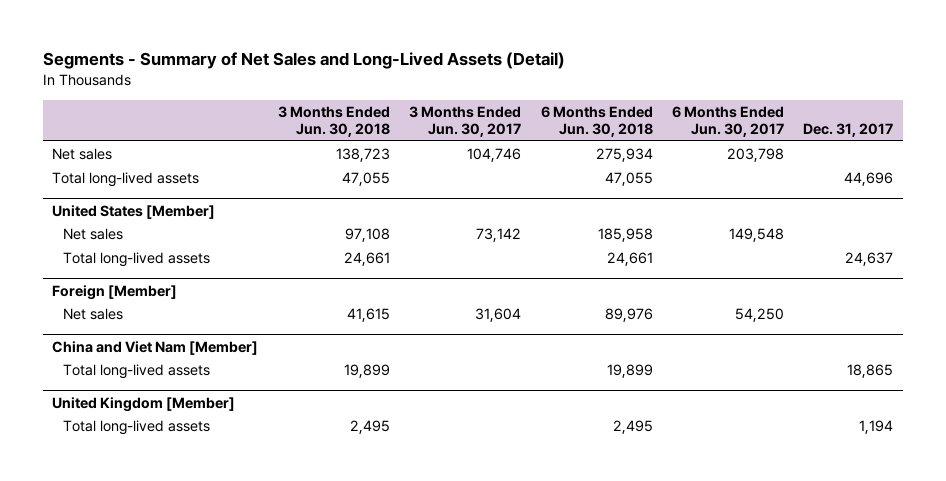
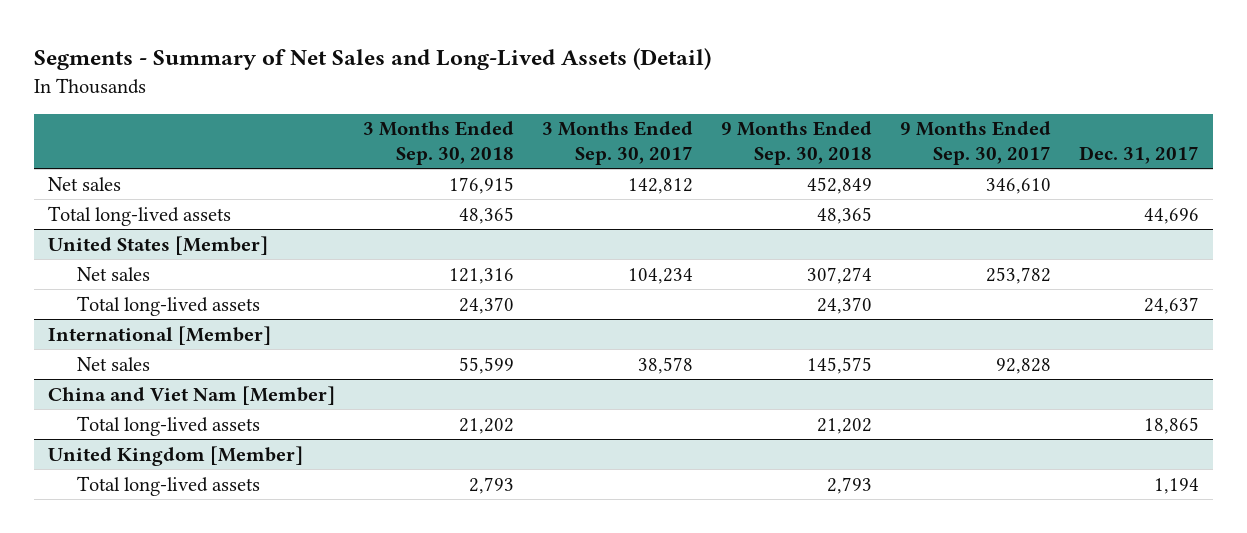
- | 3 Months Ended Jun. 30, 2018 | 3 Months Ended Jun. 30, 2017 | 6 Months Ended Jun. 30, 2018 | 6 Months Ended Jun. 30, 2017 | Dec. 31, 2017
+ | 3 Months Ended Sep. 30, 2018 | 3 Months Ended Sep. 30, 2017 | 9 Months Ended Sep. 30, 2018 | 9 Months Ended Sep. 30, 2017 | Dec. 31, 2017
- Foreign [Member]
+ International [Member]

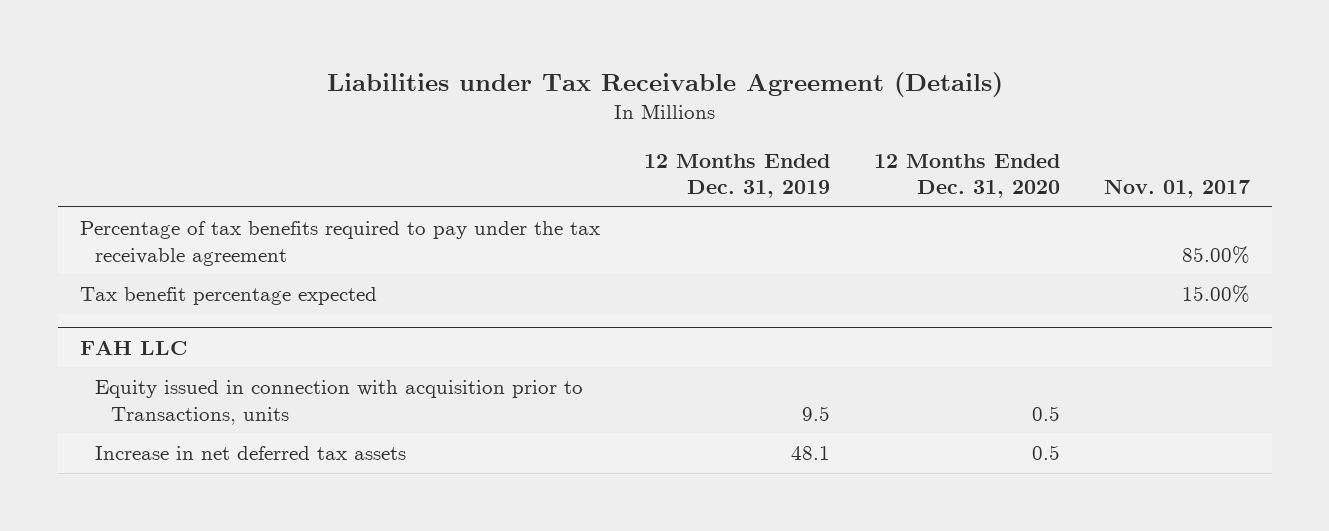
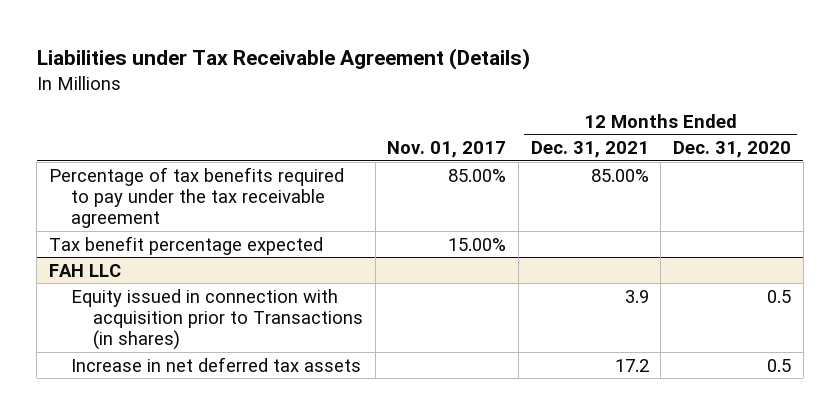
- | 12 Months Ended Dec. 31, 2019 | 12 Months Ended Dec. 31, 2020 | Nov. 01, 2017
+ | Nov. 01, 2017 | 12 Months Ended Dec. 31, 2021 | 12 Months Ended Dec. 31, 2020
@ FAH LLC
- Equity issued in connection with acquisition prior to Transactions, units | 9.5 | 0.5 |
+ Equity issued in connection with acquisition prior to Transactions (in shares) | | 3.9 | 0.5

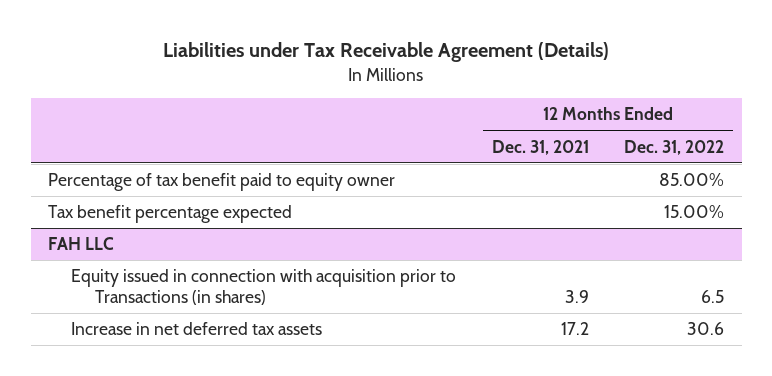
- | Nov. 01, 2017 | 12 Months Ended Dec. 31, 2021 | 12 Months Ended Dec. 31, 2020
+ | 12 Months Ended Dec. 31, 2021 | 12 Months Ended Dec. 31, 2022
- Percentage of tax benefits required to pay under the tax receivable agreement | 85.00% | 85.00% |
+ Percentage of tax benefit paid to equity owner | | 85.00%

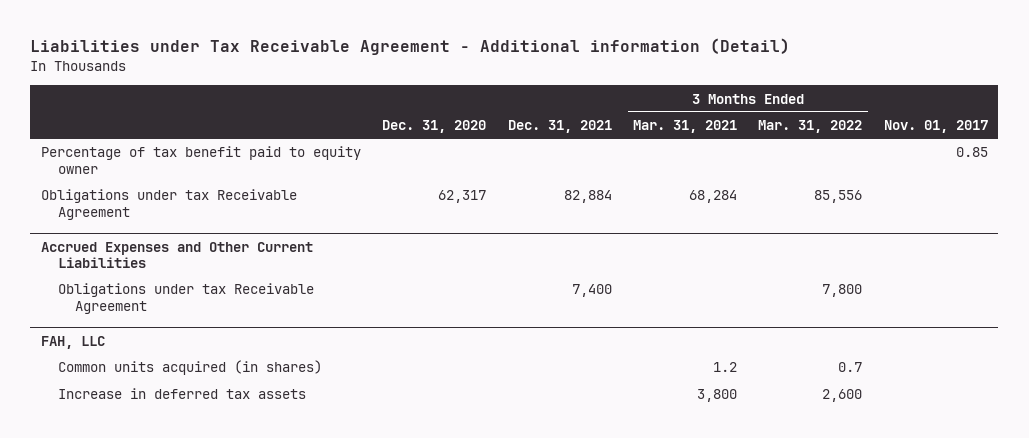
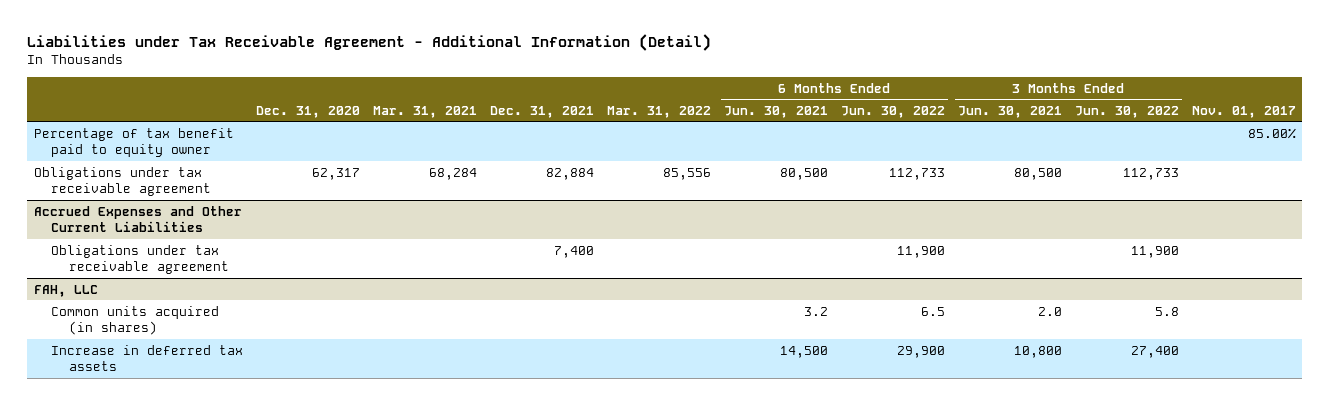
- Liabilities under Tax Receivable Agreement - Additional information (Detail)
+ Liabilities under Tax Receivable Agreement - Additional Information (Detail)
- | Dec. 31, 2020 | Dec. 31, 2021 | 3 Months Ended Mar. 31, 2021 | 3 Months Ended Mar. 31, 2022 | Nov. 01, 2017
+ | Dec. 31, 2020 | Mar. 31, 2021 | Dec. 31, 2021 | Mar. 31, 2022 | 6 Months Ended Jun. 30, 2021 | 6 Months Ended Jun. 30, 2022 | 3 Months Ended Jun. 30, 2021 | 3 Months Ended Jun. 30, 2022 | Nov. 01, 2017
- Percentage of tax benefit paid to equity owner | | | | | 0.85
- Obligations under tax Receivable Agreement | 62,317 | 82,884 | 68,284 | 85,556 |
+ Percentage of tax benefit paid to equity owner | | | | | | | | | 85.00%
+ Obligations under tax receivable agreement | 62,317 | 68,284 | 82,884 | 85,556 | 80,500 | 112,733 | 80,500 | 112,733 |
@ Accrued Expenses and Other Current Liabilities
- Obligations under tax Receivable Agreement | | 7,400 | | 7,800 |
+ Obligations under tax receivable agreement | | | 7,400 | | | 11,900 | | 11,900 |

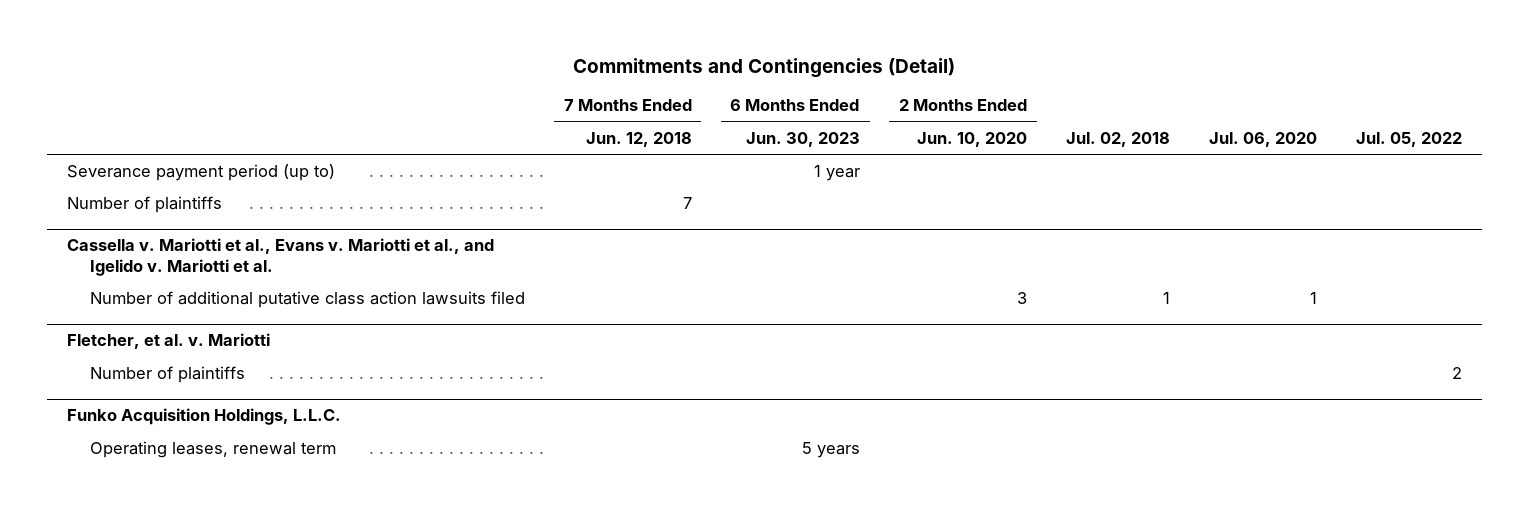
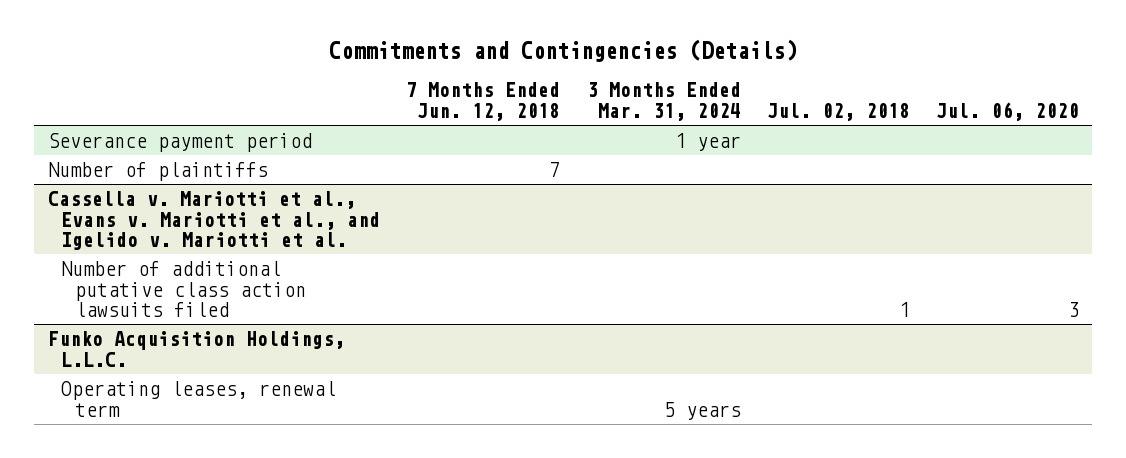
- Commitments and Contingencies (Detail)
+ Commitments and Contingencies (Details)
- | 7 Months Ended Jun. 12, 2018 | 6 Months Ended Jun. 30, 2023 | 2 Months Ended Jun. 10, 2020 | Jul. 02, 2018 | Jul. 06, 2020 | Jul. 05, 2022
+ | 7 Months Ended Jun. 12, 2018 | 3 Months Ended Mar. 31, 2024 | Jul. 02, 2018 | Jul. 06, 2020
- Severance payment period (up to) | | 1 year | | | |
+ Severance payment period | | 1 year | |
@ Cassella v. Mariotti et al., Evans v. Mariotti et al., and Igelido v. Mariotti et al.
- Number of additional putative class action lawsuits filed | | | 3 | 1 | 1 |
- Fletcher, et al. v. Mariotti
- Number of plaintiffs | | | | | | 2
@ Cassella v. Mariotti et al., Evans v. Mariotti et al., and Igelido v. Mariotti et al.
+ Number of additional putative class action lawsuits filed | | | 1 | 3

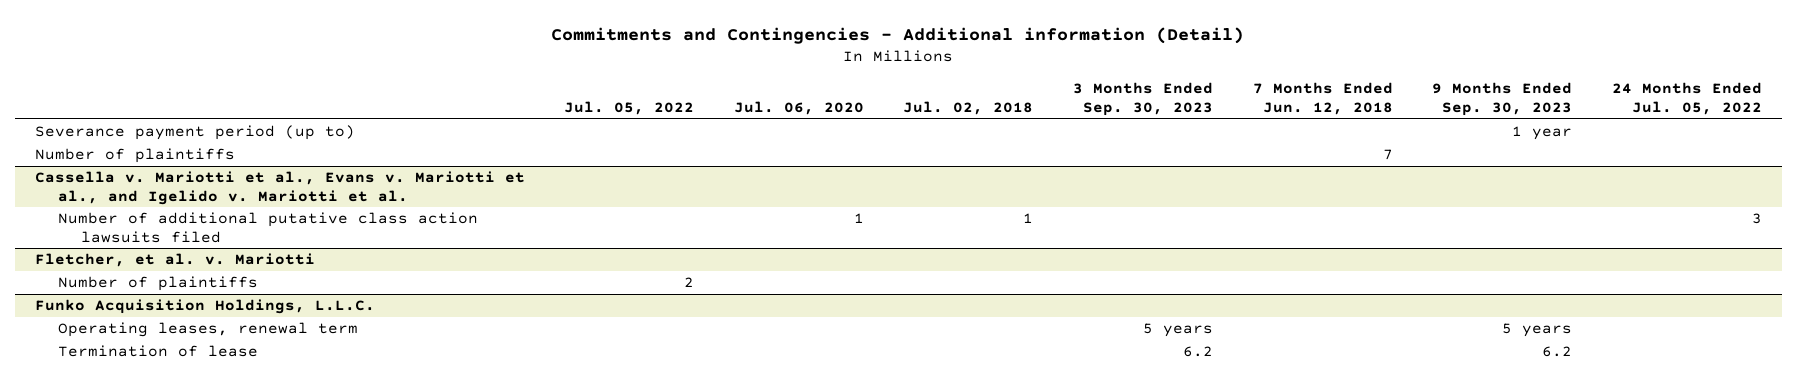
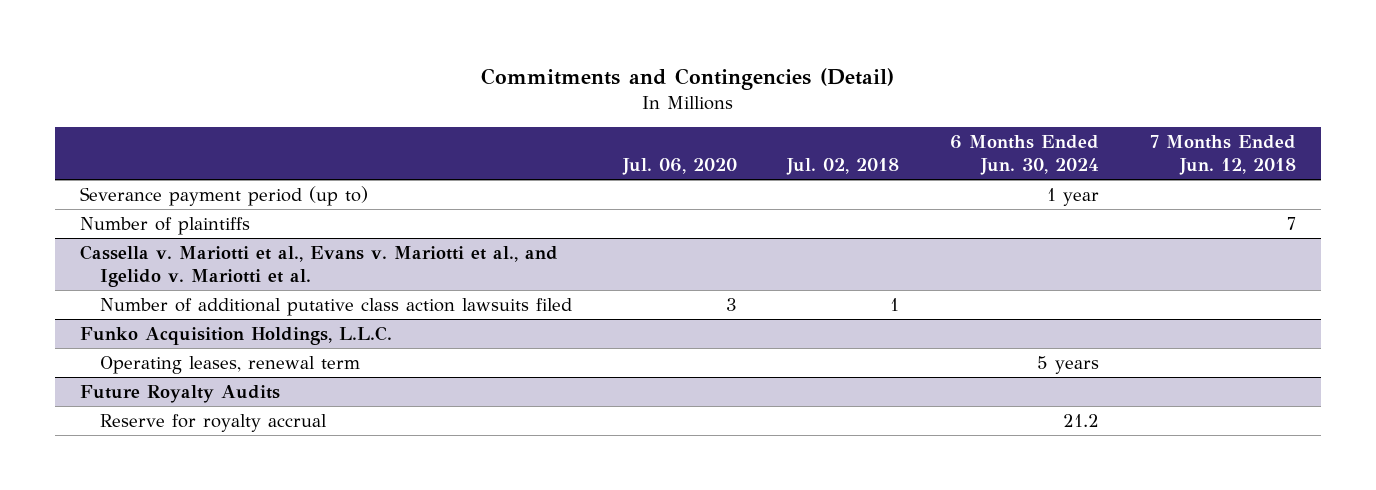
- Commitments and Contingencies - Additional information (Detail)
+ Commitments and Contingencies (Detail)
- | Jul. 05, 2022 | Jul. 06, 2020 | Jul. 02, 2018 | 3 Months Ended Sep. 30, 2023 | 7 Months Ended Jun. 12, 2018 | 9 Months Ended Sep. 30, 2023 | 24 Months Ended Jul. 05, 2022
+ | Jul. 06, 2020 | Jul. 02, 2018 | 6 Months Ended Jun. 30, 2024 | 7 Months Ended Jun. 12, 2018
@ Cassella v. Mariotti et al., Evans v. Mariotti et al., and Igelido v. Mariotti et al.
- Number of additional putative class action lawsuits filed | | 1 | 1 | | | | 3
- Fletcher, et al. v. Mariotti
- Number of plaintiffs | 2 | | | | | |
@ Cassella v. Mariotti et al., Evans v. Mariotti et al., and Igelido v. Mariotti et al.
+ Number of additional putative class action lawsuits filed | 3 | 1 | |
@ Funko Acquisition Holdings, L.L.C.
- Termination of lease | | | | 6.2 | | 6.2 |
+ Future Royalty Audits
+ Reserve for royalty accrual | | | 21.2 |

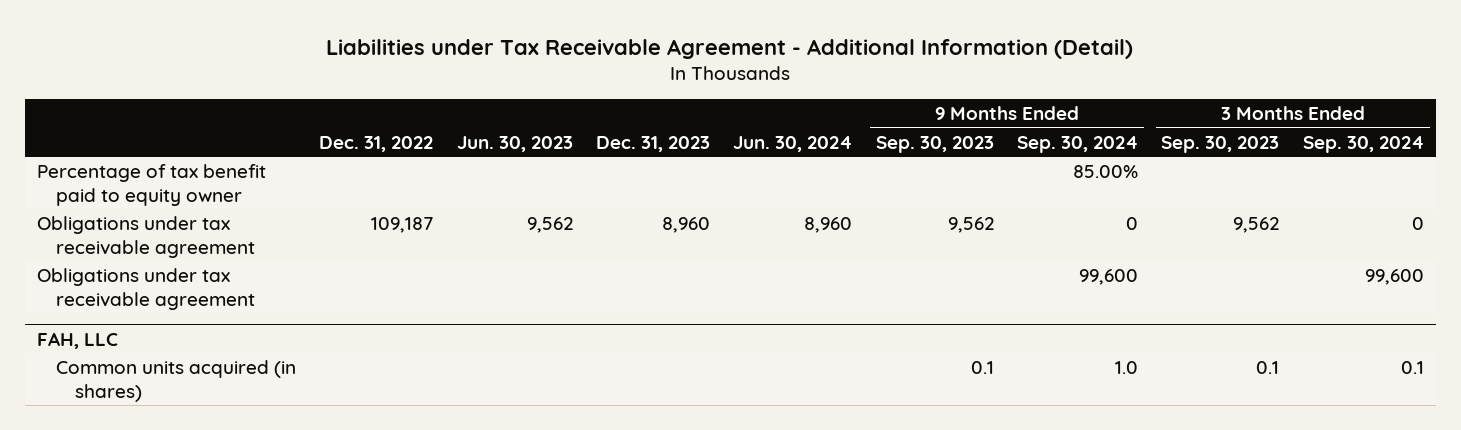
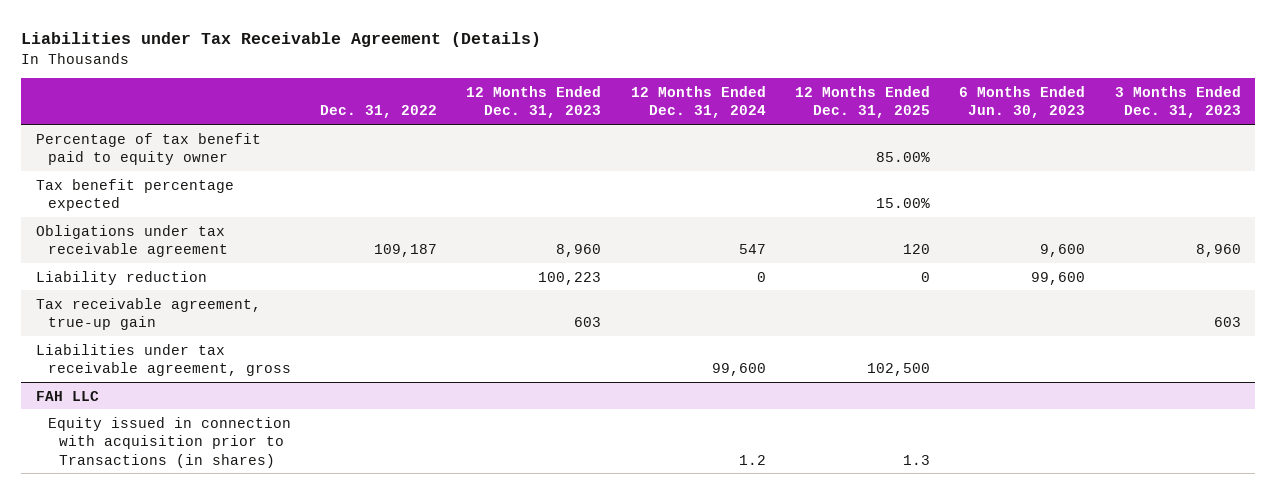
- Liabilities under Tax Receivable Agreement - Additional Information (Detail)
+ Liabilities under Tax Receivable Agreement (Details)
- | Dec. 31, 2022 | Jun. 30, 2023 | Dec. 31, 2023 | Jun. 30, 2024 | 9 Months Ended Sep. 30, 2023 | 9 Months Ended Sep. 30, 2024 | 3 Months Ended Sep. 30, 2023 | 3 Months Ended Sep. 30, 2024
+ | Dec. 31, 2022 | 12 Months Ended Dec. 31, 2023 | 12 Months Ended Dec. 31, 2024 | 12 Months Ended Dec. 31, 2025 | 6 Months Ended Jun. 30, 2023 | 3 Months Ended Dec. 31, 2023
+ Tax benefit percentage expected | | | | 15.00% | |
- Obligations under tax receivable agreement | | | | | | 99,600 | | 99,600
- FAH, LLC
- Common units acquired (in shares) | | | | | 0.1 | 1.0 | 0.1 | 0.1
+ Liability reduction | | 100,223 | 0 | 0 | 99,600 |
+ Tax receivable agreement, true-up gain | | 603 | | | | 603
+ Liabilities under tax receivable agreement, gross | | | 99,600 | 102,500 | |
+ FAH LLC
+ Equity issued in connection with acquisition prior to Transactions (in shares) | | | 1.2 | 1.3 | |

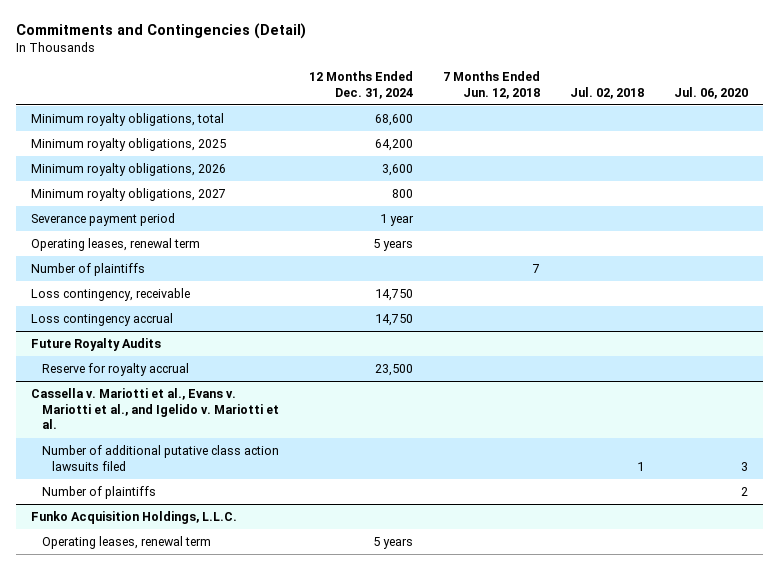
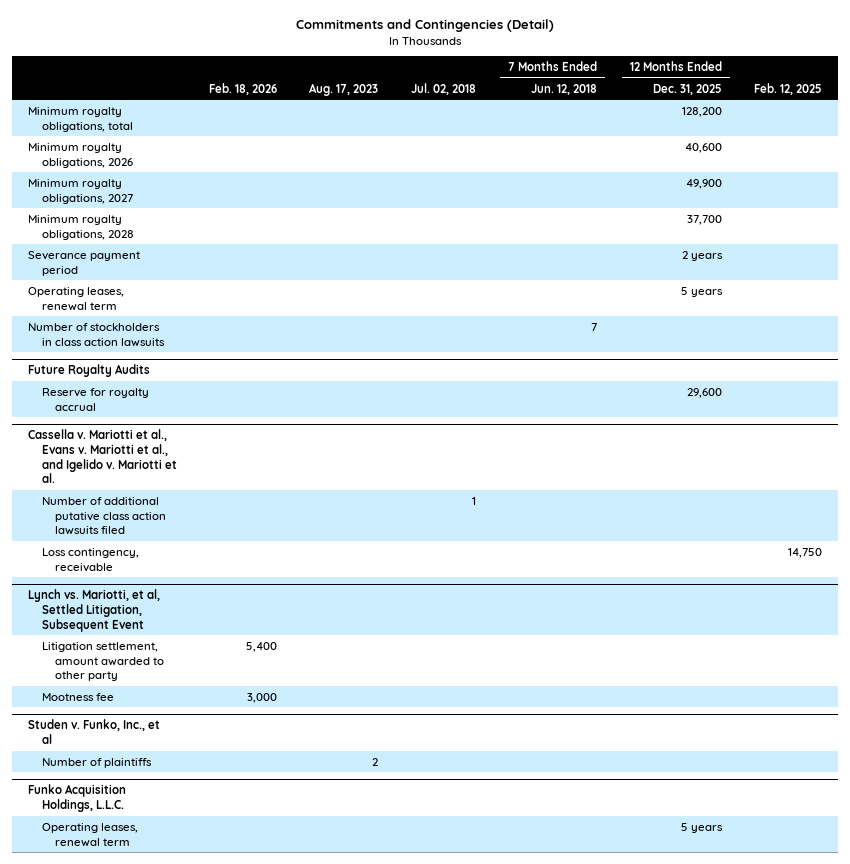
- | 12 Months Ended Dec. 31, 2024 | 7 Months Ended Jun. 12, 2018 | Jul. 02, 2018 | Jul. 06, 2020
+ | Feb. 18, 2026 | Aug. 17, 2023 | Jul. 02, 2018 | 7 Months Ended Jun. 12, 2018 | 12 Months Ended Dec. 31, 2025 | Feb. 12, 2025
- Minimum royalty obligations, 2025 | 64,200 | | |
+ Minimum royalty obligations, 2028 | | | | | 37,700 |
- Number of plaintiffs | | 7 | |
- Loss contingency, receivable | 14,750 | | |
- Loss contingency accrual | 14,750 | | |
+ Number of stockholders in class action lawsuits | | | | 7 | |
@ Cassella v. Mariotti et al., Evans v. Mariotti et al., and Igelido v. Mariotti et al.
- Number of plaintiffs | | | | 2
+ Loss contingency, receivable | | | | | | 14,750
+ Lynch vs. Mariotti, et al, Settled Litigation, Subsequent Event
+ Litigation settlement, amount awarded to other party | 5,400 | | | | |
+ Mootness fee | 3,000 | | | | |
+ Studen v. Funko, Inc., et al
+ Number of plaintiffs | | 2 | | | |

